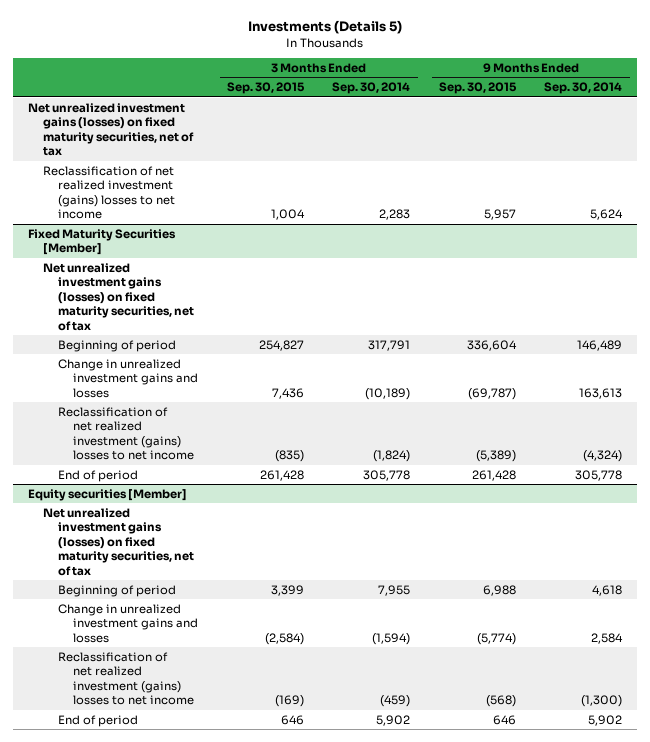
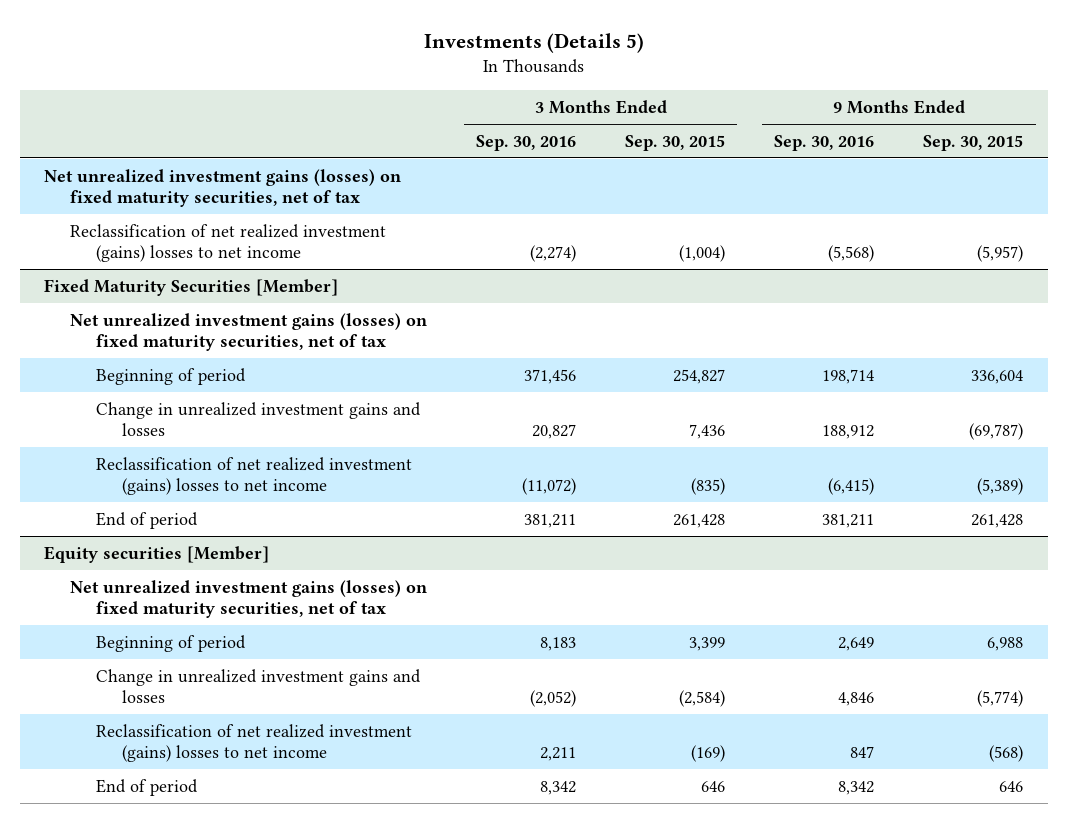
- | 3 Months Ended Sep. 30, 2015 | 3 Months Ended Sep. 30, 2014 | 9 Months Ended Sep. 30, 2015 | 9 Months Ended Sep. 30, 2014
+ | 3 Months Ended Sep. 30, 2016 | 3 Months Ended Sep. 30, 2015 | 9 Months Ended Sep. 30, 2016 | 9 Months Ended Sep. 30, 2015
- Reclassification of net realized investment (gains) losses to net income | 1,004 | 2,283 | 5,957 | 5,624
+ Reclassification of net realized investment (gains) losses to net income | (2,274) | (1,004) | (5,568) | (5,957)

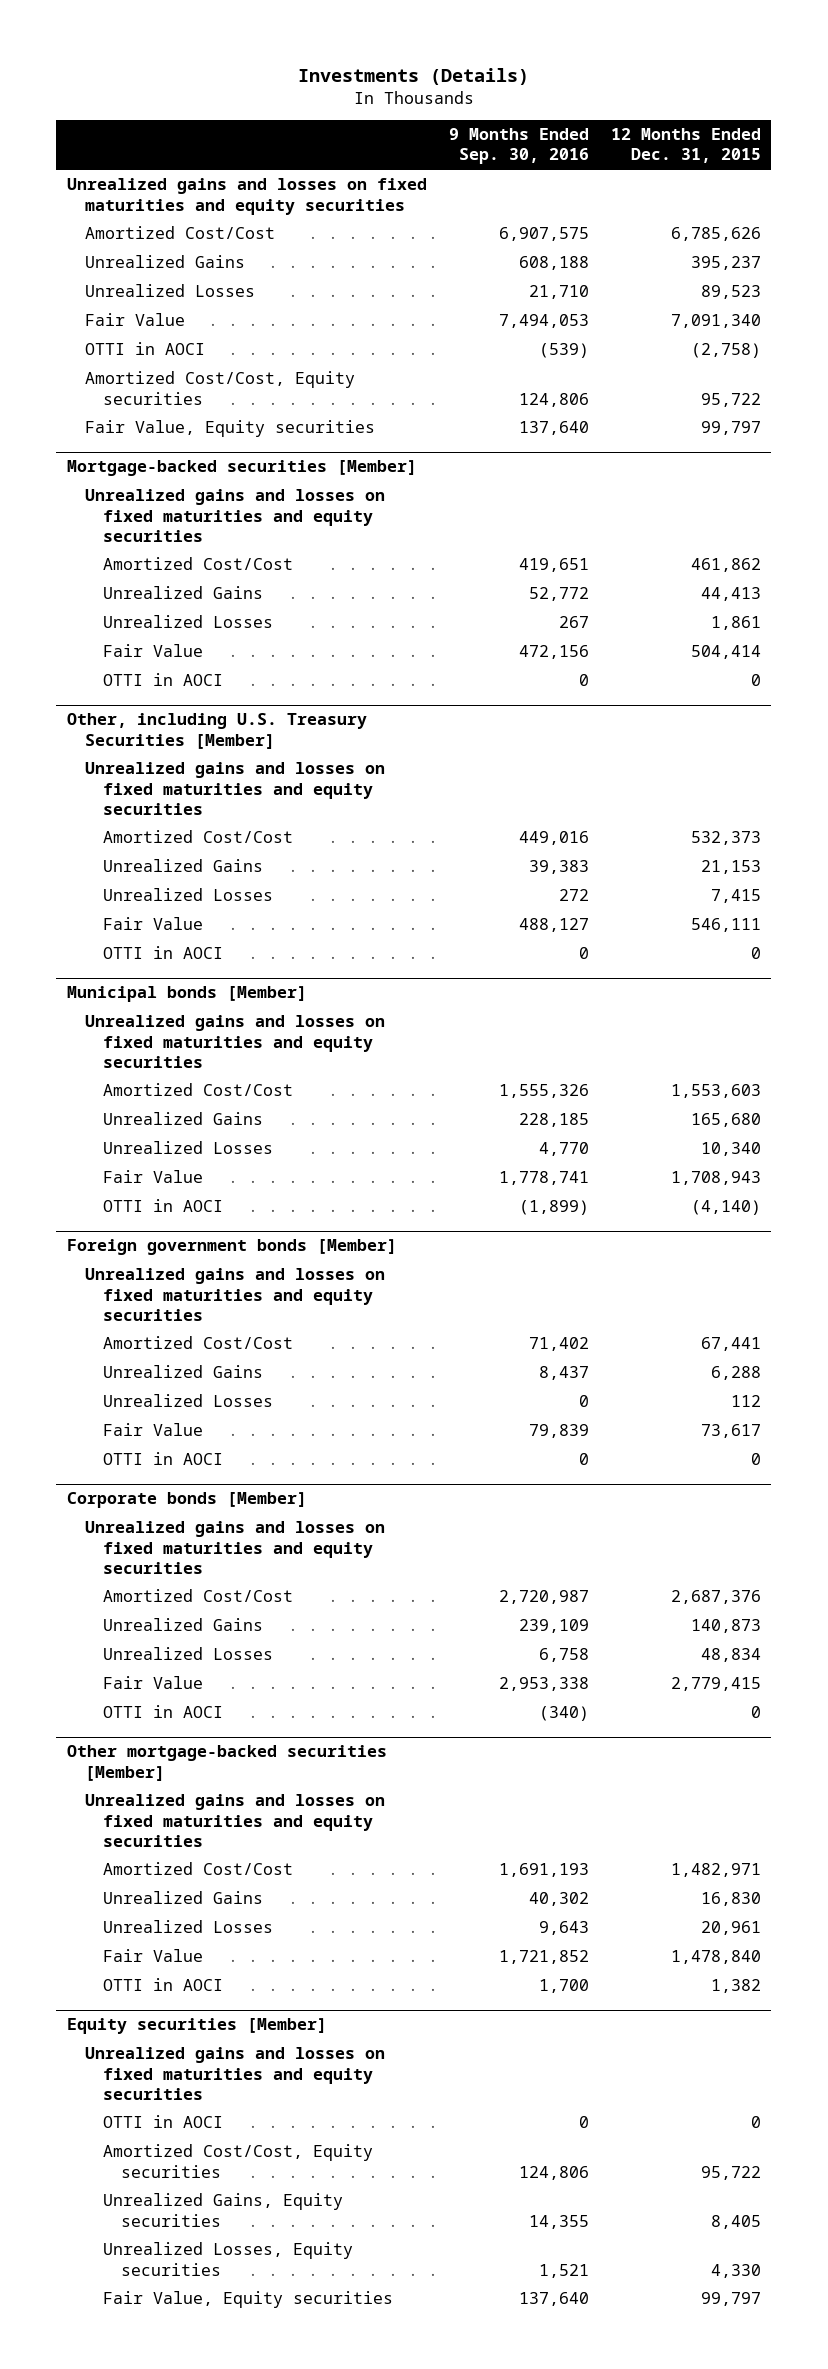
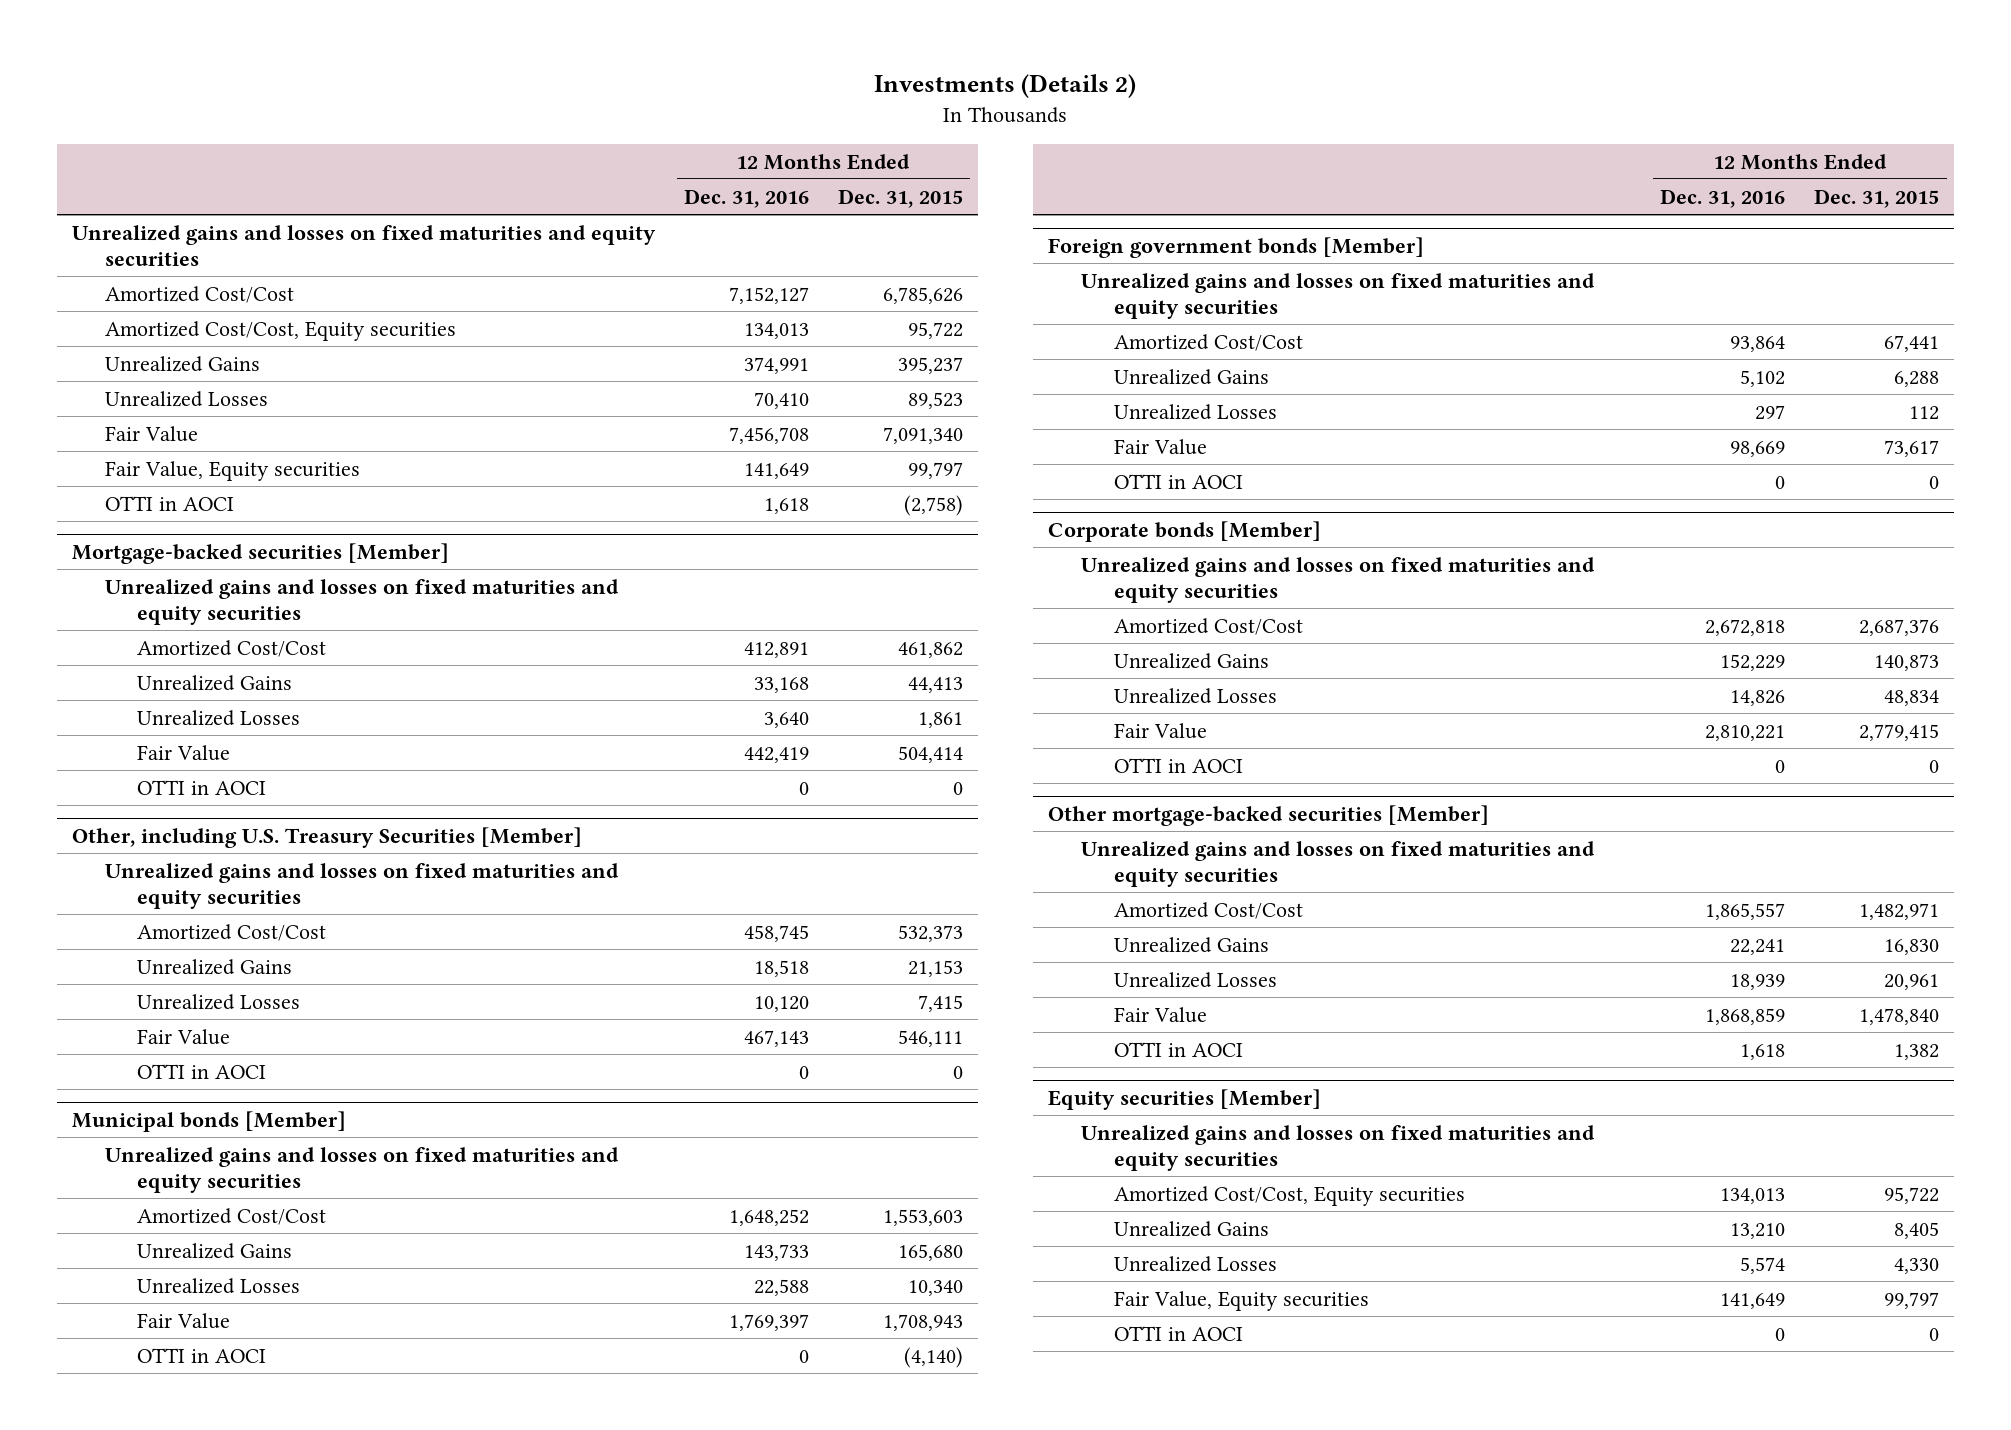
- Investments (Details)
+ Investments (Details 2)
- | 9 Months Ended Sep. 30, 2016 | 12 Months Ended Dec. 31, 2015
+ | 12 Months Ended Dec. 31, 2016 | 12 Months Ended Dec. 31, 2015
moved up: Amortized Cost/Cost, Equity securities | 134,013 | 95,722
moved down: OTTI in AOCI | 1,618 | (2,758)
@ Equity securities [Member]
- Unrealized Gains, Equity securities | 14,355 | 8,405
- Unrealized Losses, Equity securities | 1,521 | 4,330
+ Unrealized Gains | 13,210 | 8,405
+ Unrealized Losses | 5,574 | 4,330
moved down: OTTI in AOCI | 0 | 0

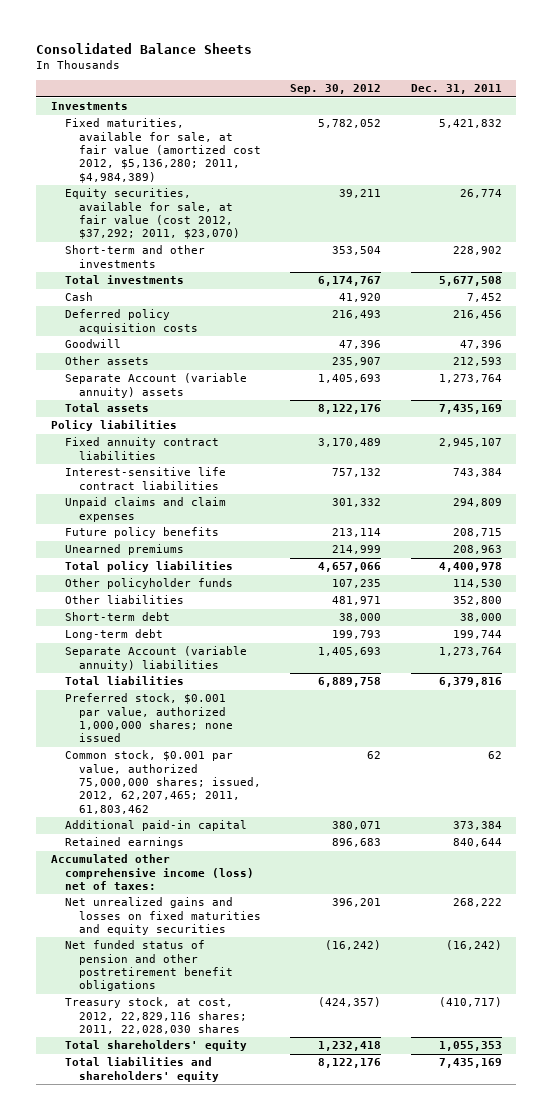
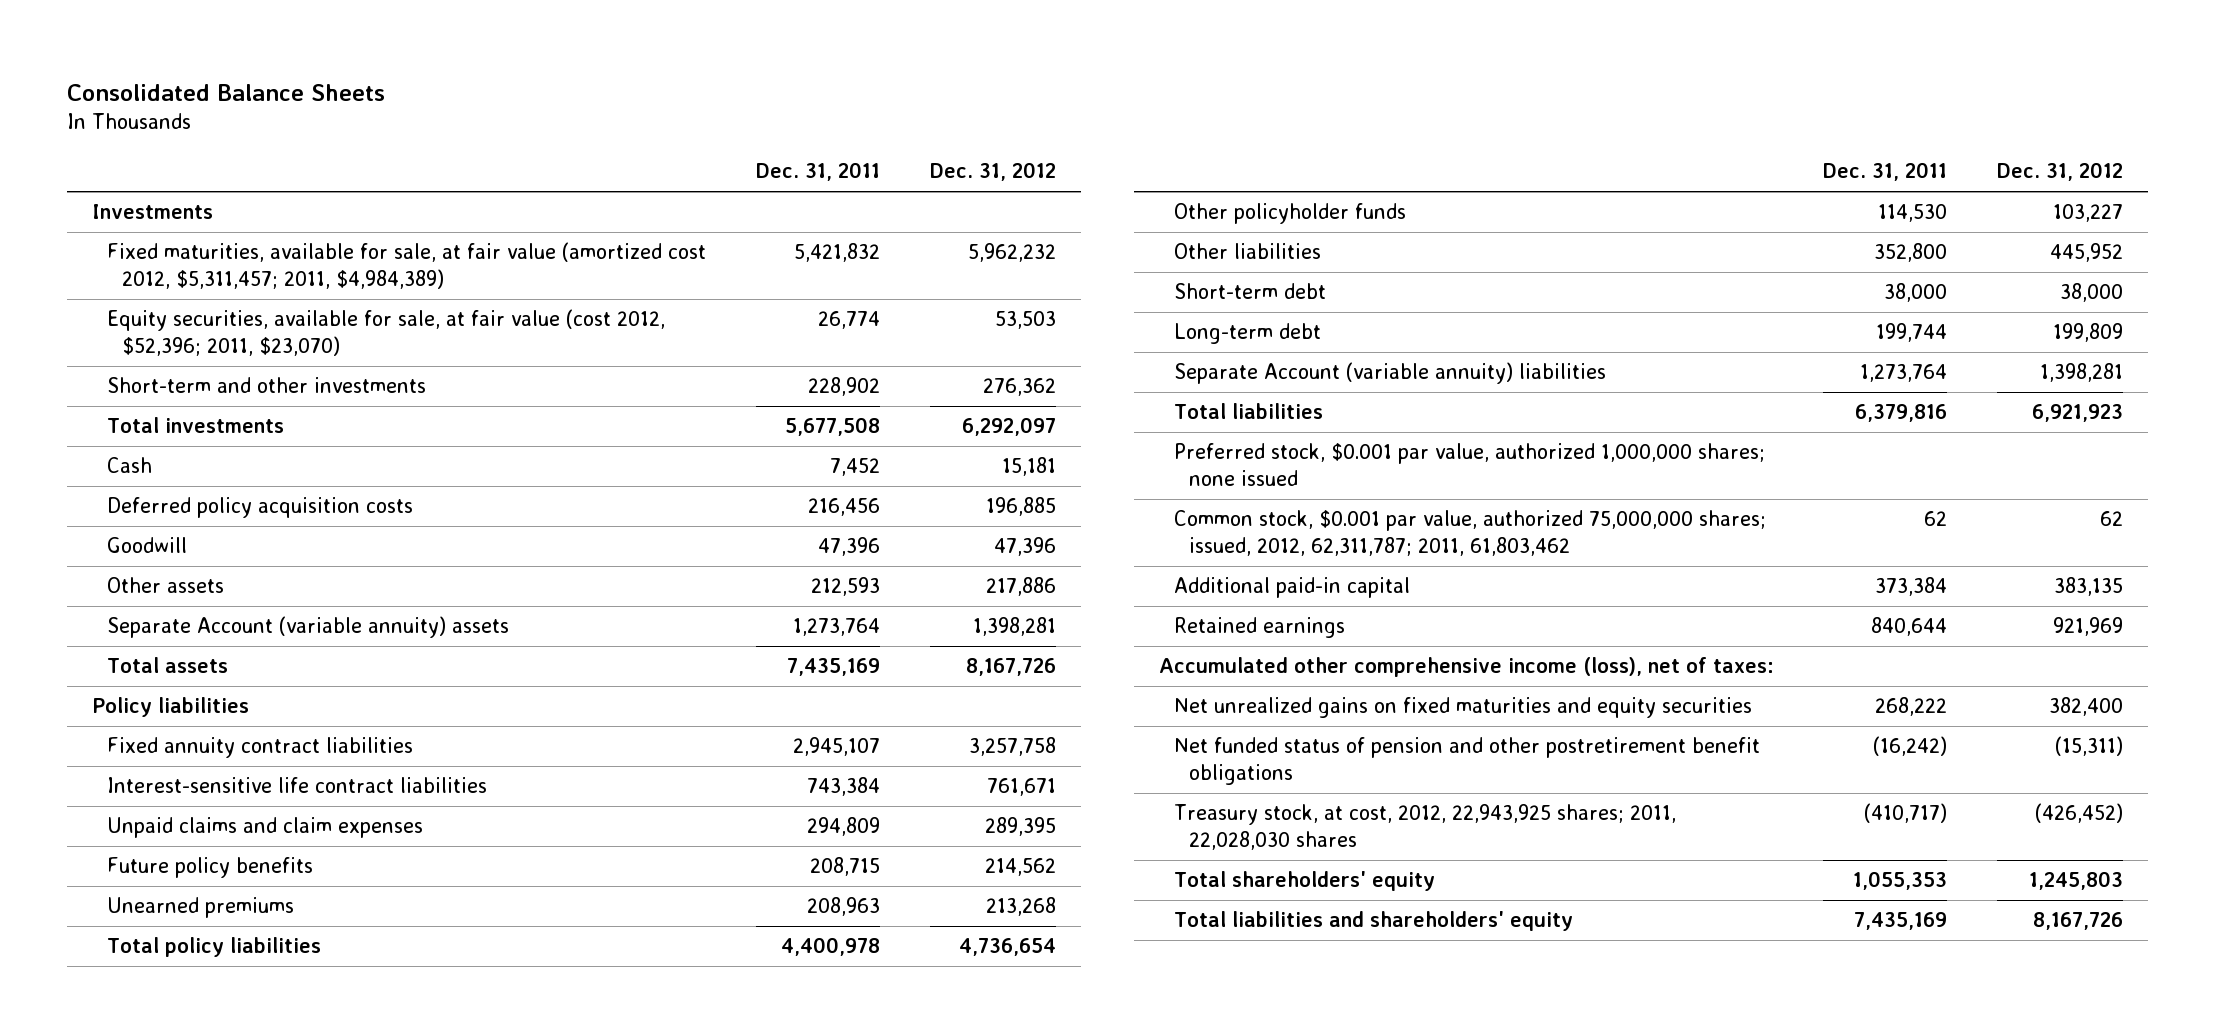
- | Sep. 30, 2012 | Dec. 31, 2011
+ | Dec. 31, 2011 | Dec. 31, 2012
- Fixed maturities, available for sale, at fair value (amortized cost 2012, $5,136,280; 2011, $4,984,389) | 5,782,052 | 5,421,832
- Equity securities, available for sale, at fair value (cost 2012, $37,292; 2011, $23,070) | 39,211 | 26,774
+ Fixed maturities, available for sale, at fair value (amortized cost 2012, $5,311,457; 2011, $4,984,389) | 5,421,832 | 5,962,232
+ Equity securities, available for sale, at fair value (cost 2012, $52,396; 2011, $23,070) | 26,774 | 53,503
- Common stock, $0.001 par value, authorized 75,000,000 shares; issued, 2012, 62,207,465; 2011, 61,803,462 | 62 | 62
+ Common stock, $0.001 par value, authorized 75,000,000 shares; issued, 2012, 62,311,787; 2011, 61,803,462 | 62 | 62
- Accumulated other comprehensive income (loss) net of taxes:
- Net unrealized gains and losses on fixed maturities and equity securities | 396,201 | 268,222
+ Accumulated other comprehensive income (loss), net of taxes:
+ Net unrealized gains on fixed maturities and equity securities | 268,222 | 382,400
- Treasury stock, at cost, 2012, 22,829,116 shares; 2011, 22,028,030 shares | (424,357) | (410,717)
+ Treasury stock, at cost, 2012, 22,943,925 shares; 2011, 22,028,030 shares | (410,717) | (426,452)

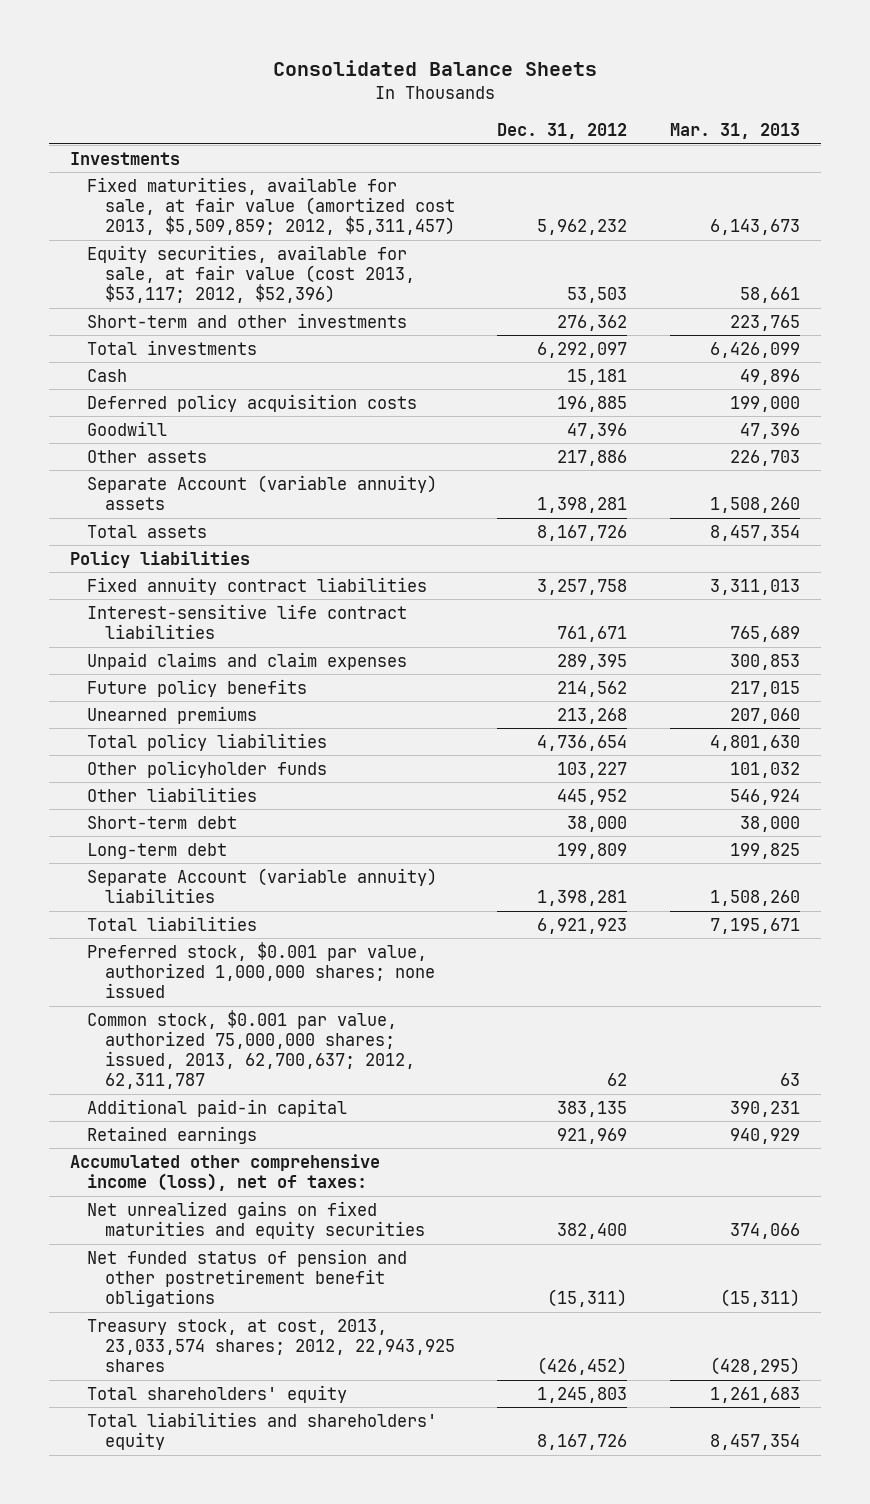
- | Dec. 31, 2011 | Dec. 31, 2012
+ | Dec. 31, 2012 | Mar. 31, 2013
- Fixed maturities, available for sale, at fair value (amortized cost 2012, $5,311,457; 2011, $4,984,389) | 5,421,832 | 5,962,232
- Equity securities, available for sale, at fair value (cost 2012, $52,396; 2011, $23,070) | 26,774 | 53,503
+ Fixed maturities, available for sale, at fair value (amortized cost 2013, $5,509,859; 2012, $5,311,457) | 5,962,232 | 6,143,673
+ Equity securities, available for sale, at fair value (cost 2013, $53,117; 2012, $52,396) | 53,503 | 58,661
- Common stock, $0.001 par value, authorized 75,000,000 shares; issued, 2012, 62,311,787; 2011, 61,803,462 | 62 | 62
+ Common stock, $0.001 par value, authorized 75,000,000 shares; issued, 2013, 62,700,637; 2012, 62,311,787 | 62 | 63
- Treasury stock, at cost, 2012, 22,943,925 shares; 2011, 22,028,030 shares | (410,717) | (426,452)
+ Treasury stock, at cost, 2013, 23,033,574 shares; 2012, 22,943,925 shares | (426,452) | (428,295)

